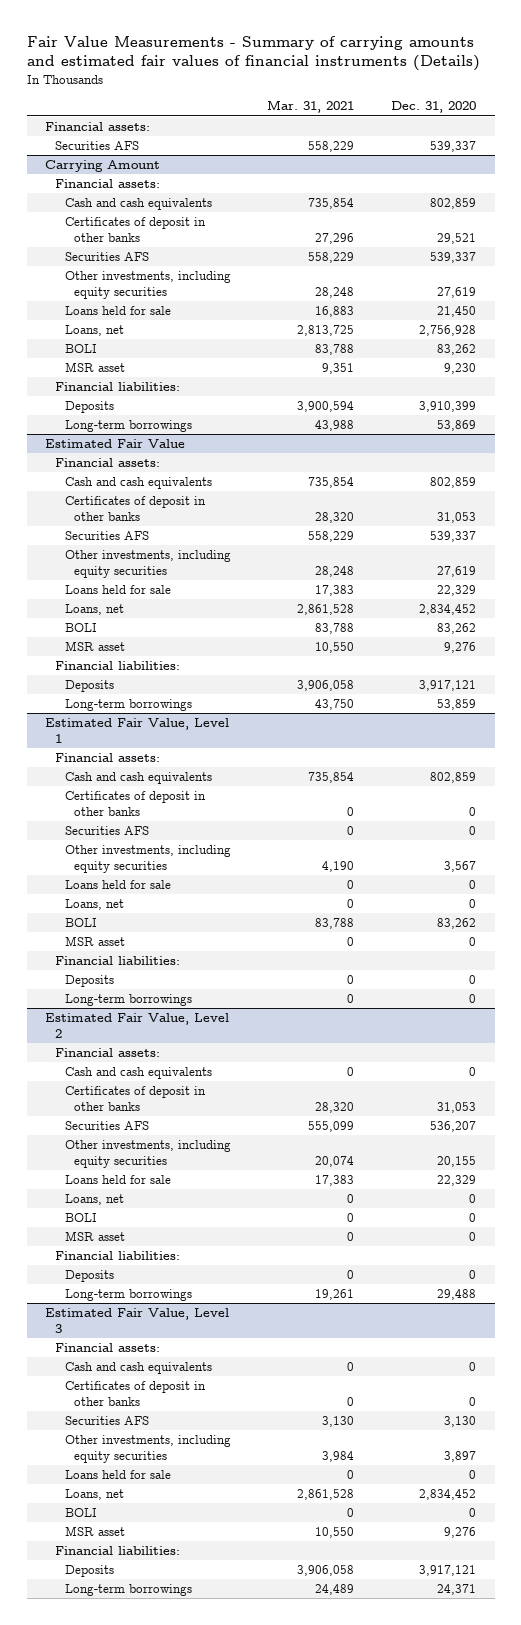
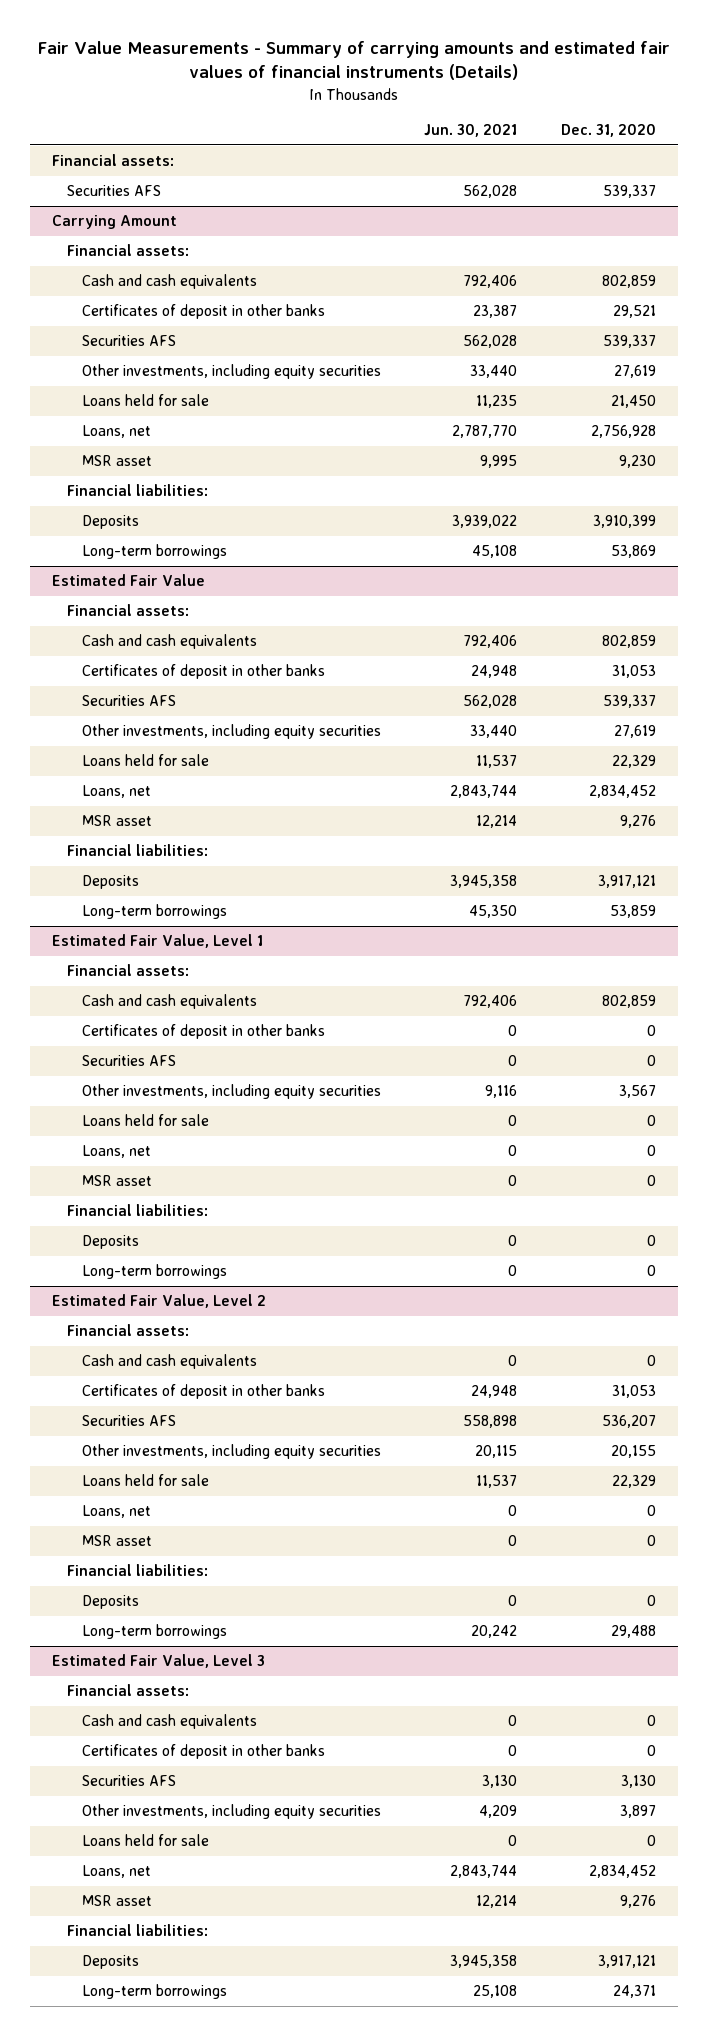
- | Mar. 31, 2021 | Dec. 31, 2020
+ | Jun. 30, 2021 | Dec. 31, 2020
@ Carrying Amount
- BOLI | 83,788 | 83,262
@ Estimated Fair Value
- BOLI | 83,788 | 83,262
@ Estimated Fair Value, Level 1
- BOLI | 83,788 | 83,262
@ Estimated Fair Value, Level 2
- BOLI | 0 | 0
@ Estimated Fair Value, Level 3
- BOLI | 0 | 0

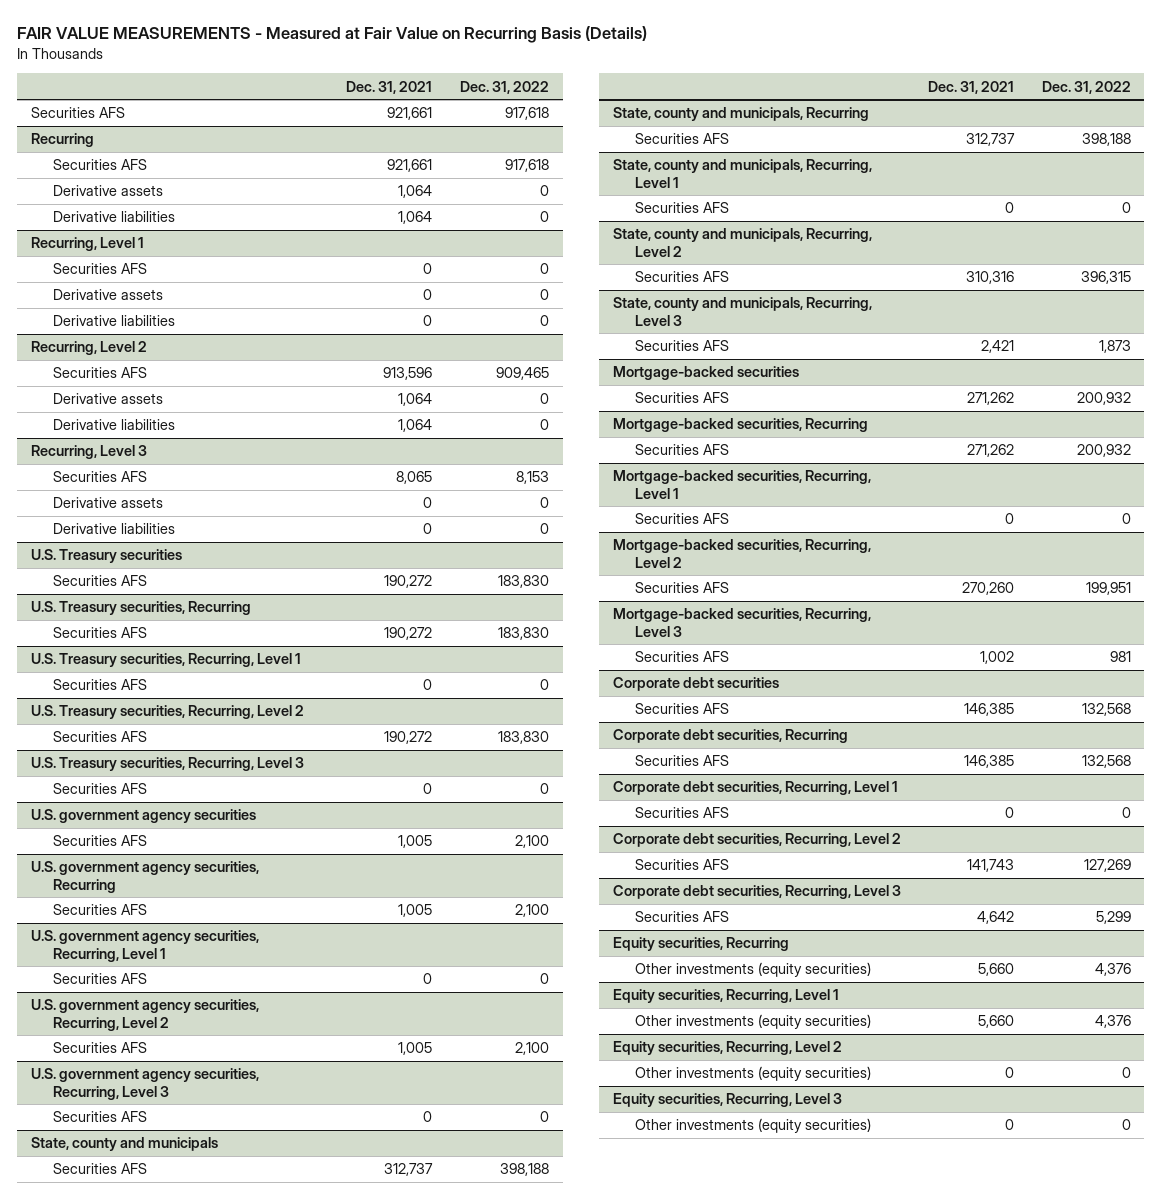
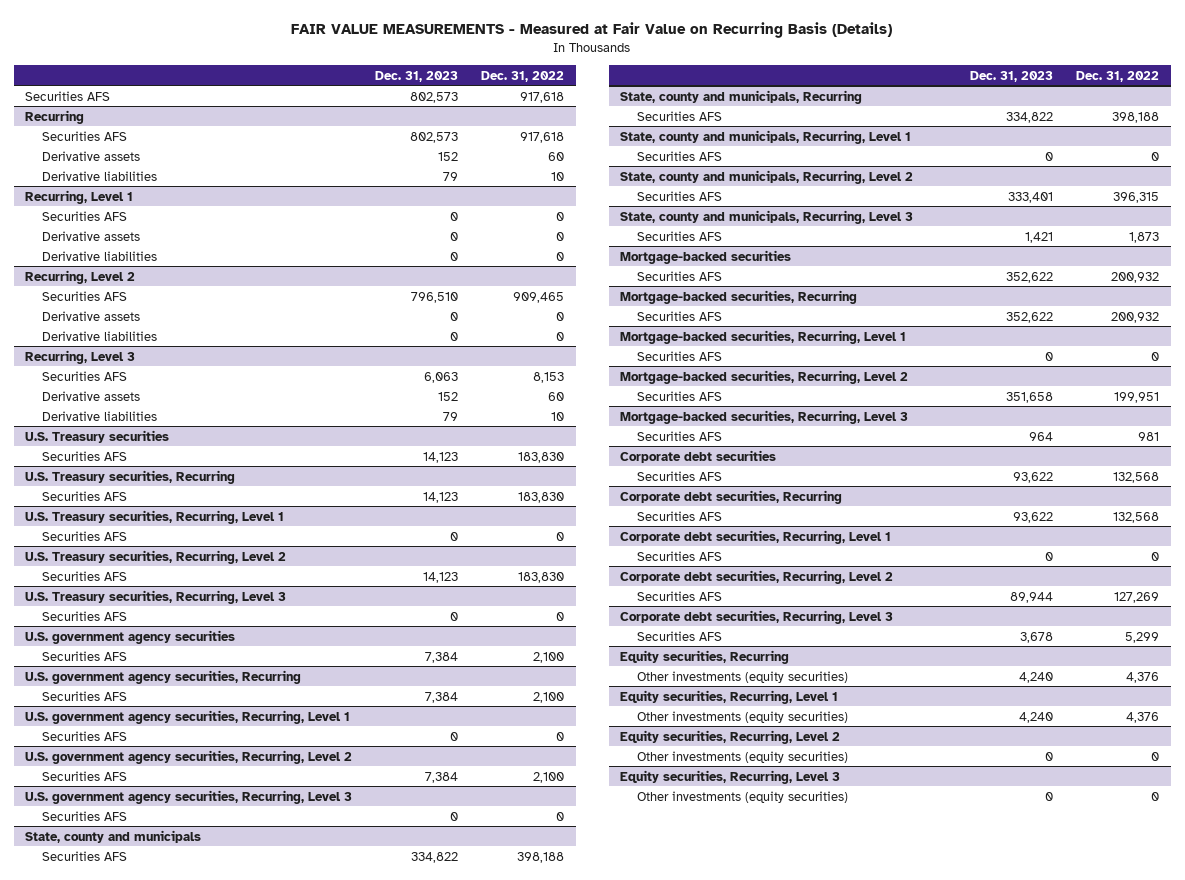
- | Dec. 31, 2021 | Dec. 31, 2022
+ | Dec. 31, 2023 | Dec. 31, 2022
@ Recurring
- Derivative assets | 1,064 | 0
- Derivative liabilities | 1,064 | 0
+ Derivative assets | 152 | 60
+ Derivative liabilities | 79 | 10
@ Recurring, Level 3
- Derivative assets | 0 | 0
- Derivative liabilities | 0 | 0
+ Derivative assets | 152 | 60
+ Derivative liabilities | 79 | 10

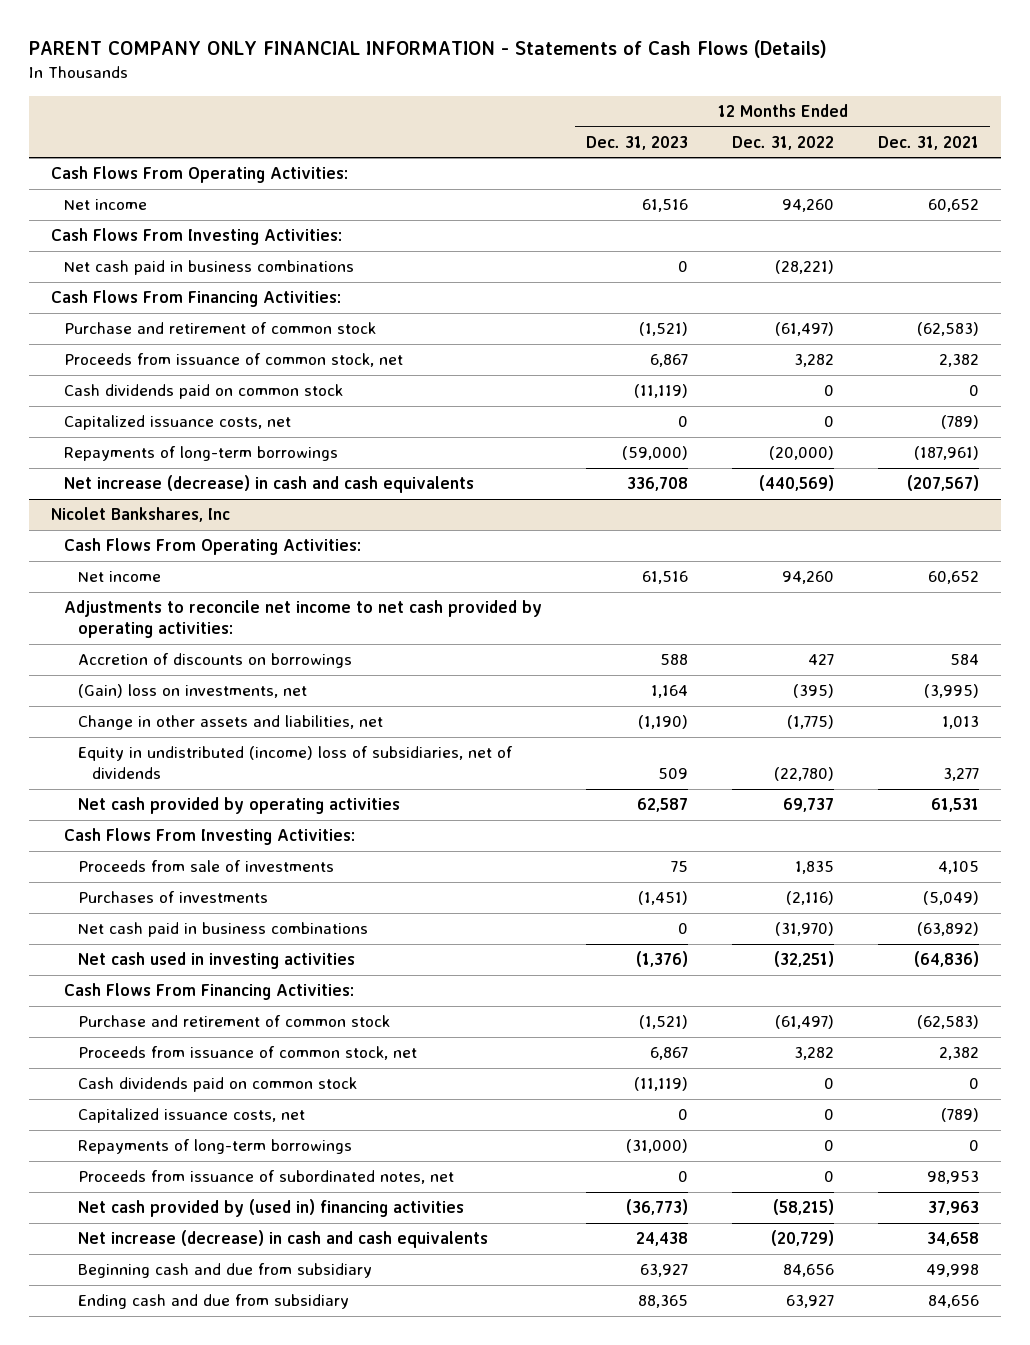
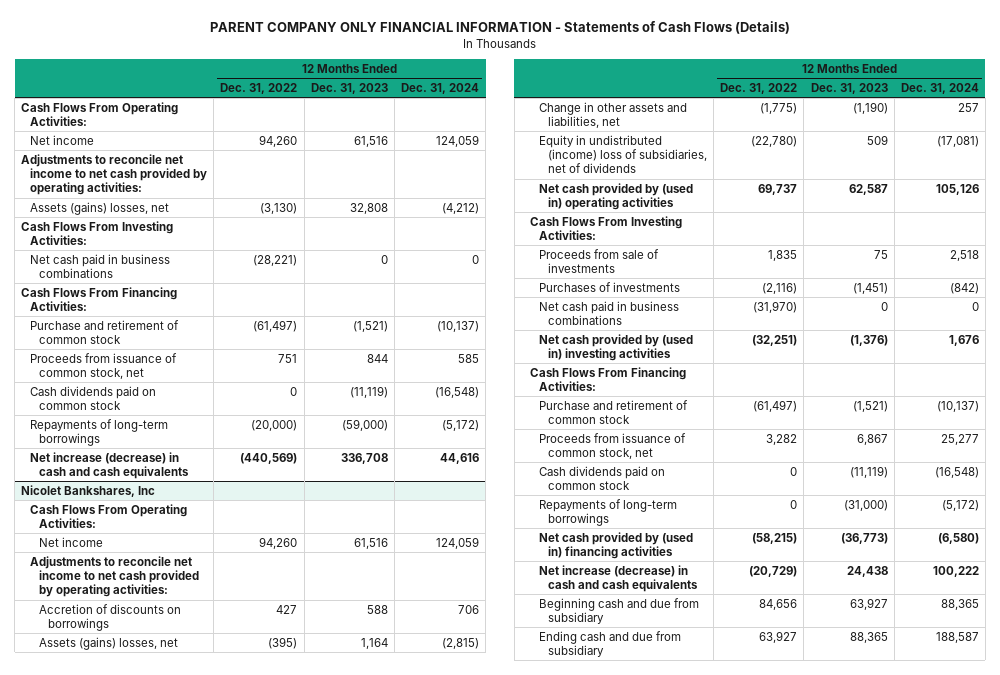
- | 12 Months Ended Dec. 31, 2023 | 12 Months Ended Dec. 31, 2022 | 12 Months Ended Dec. 31, 2021
+ | 12 Months Ended Dec. 31, 2022 | 12 Months Ended Dec. 31, 2023 | 12 Months Ended Dec. 31, 2024
+ Adjustments to reconcile net income to net cash provided by operating activities:
+ Assets (gains) losses, net | (3,130) | 32,808 | (4,212)
- Proceeds from issuance of common stock, net | 6,867 | 3,282 | 2,382
+ Proceeds from issuance of common stock, net | 751 | 844 | 585
- Capitalized issuance costs, net | 0 | 0 | (789)
@ Nicolet Bankshares, Inc
- (Gain) loss on investments, net | 1,164 | (395) | (3,995)
+ Assets (gains) losses, net | (395) | 1,164 | (2,815)
- Net cash provided by operating activities | 62,587 | 69,737 | 61,531
+ Net cash provided by (used in) operating activities | 69,737 | 62,587 | 105,126
- Net cash used in investing activities | (1,376) | (32,251) | (64,836)
+ Net cash provided by (used in) investing activities | (32,251) | (1,376) | 1,676
- Capitalized issuance costs, net | 0 | 0 | (789)
- Proceeds from issuance of subordinated notes, net | 0 | 0 | 98,953

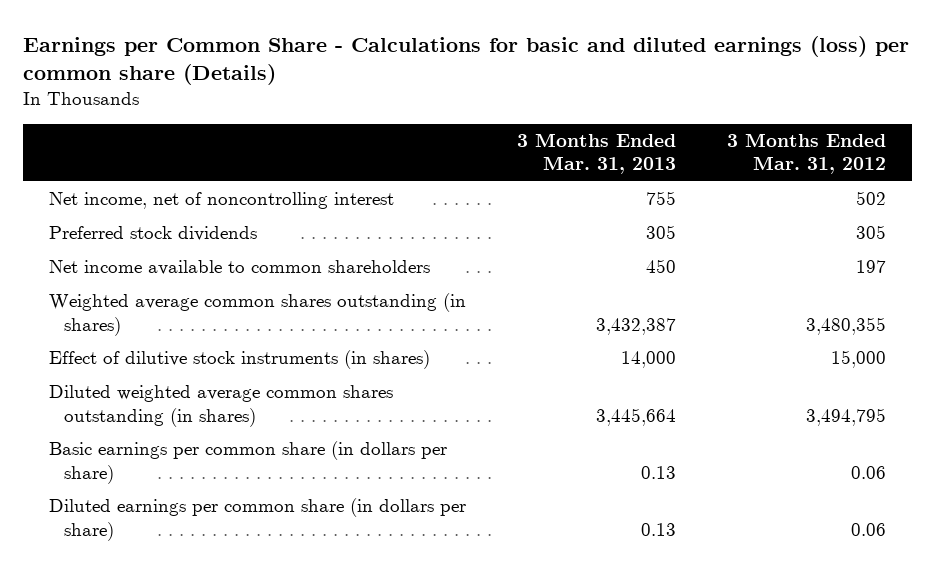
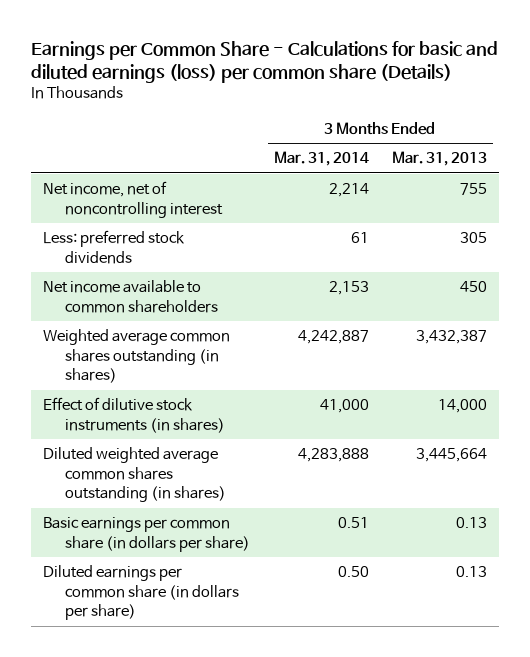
- | 3 Months Ended Mar. 31, 2013 | 3 Months Ended Mar. 31, 2012
+ | 3 Months Ended Mar. 31, 2014 | 3 Months Ended Mar. 31, 2013
- Preferred stock dividends | 305 | 305
+ Less: preferred stock dividends | 61 | 305

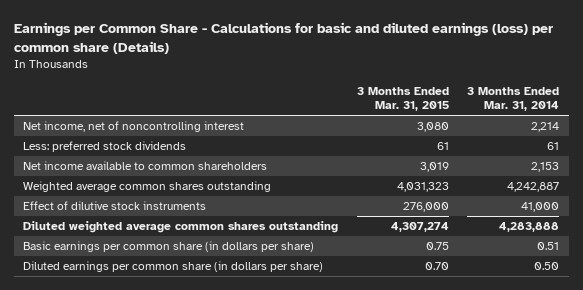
- | 3 Months Ended Mar. 31, 2014 | 3 Months Ended Mar. 31, 2013
+ | 3 Months Ended Mar. 31, 2015 | 3 Months Ended Mar. 31, 2014
- Weighted average common shares outstanding (in shares) | 4,242,887 | 3,432,387
- Effect of dilutive stock instruments (in shares) | 41,000 | 14,000
- Diluted weighted average common shares outstanding (in shares) | 4,283,888 | 3,445,664
+ Weighted average common shares outstanding | 4,031,323 | 4,242,887
+ Effect of dilutive stock instruments | 276,000 | 41,000
+ Diluted weighted average common shares outstanding | 4,307,274 | 4,283,888

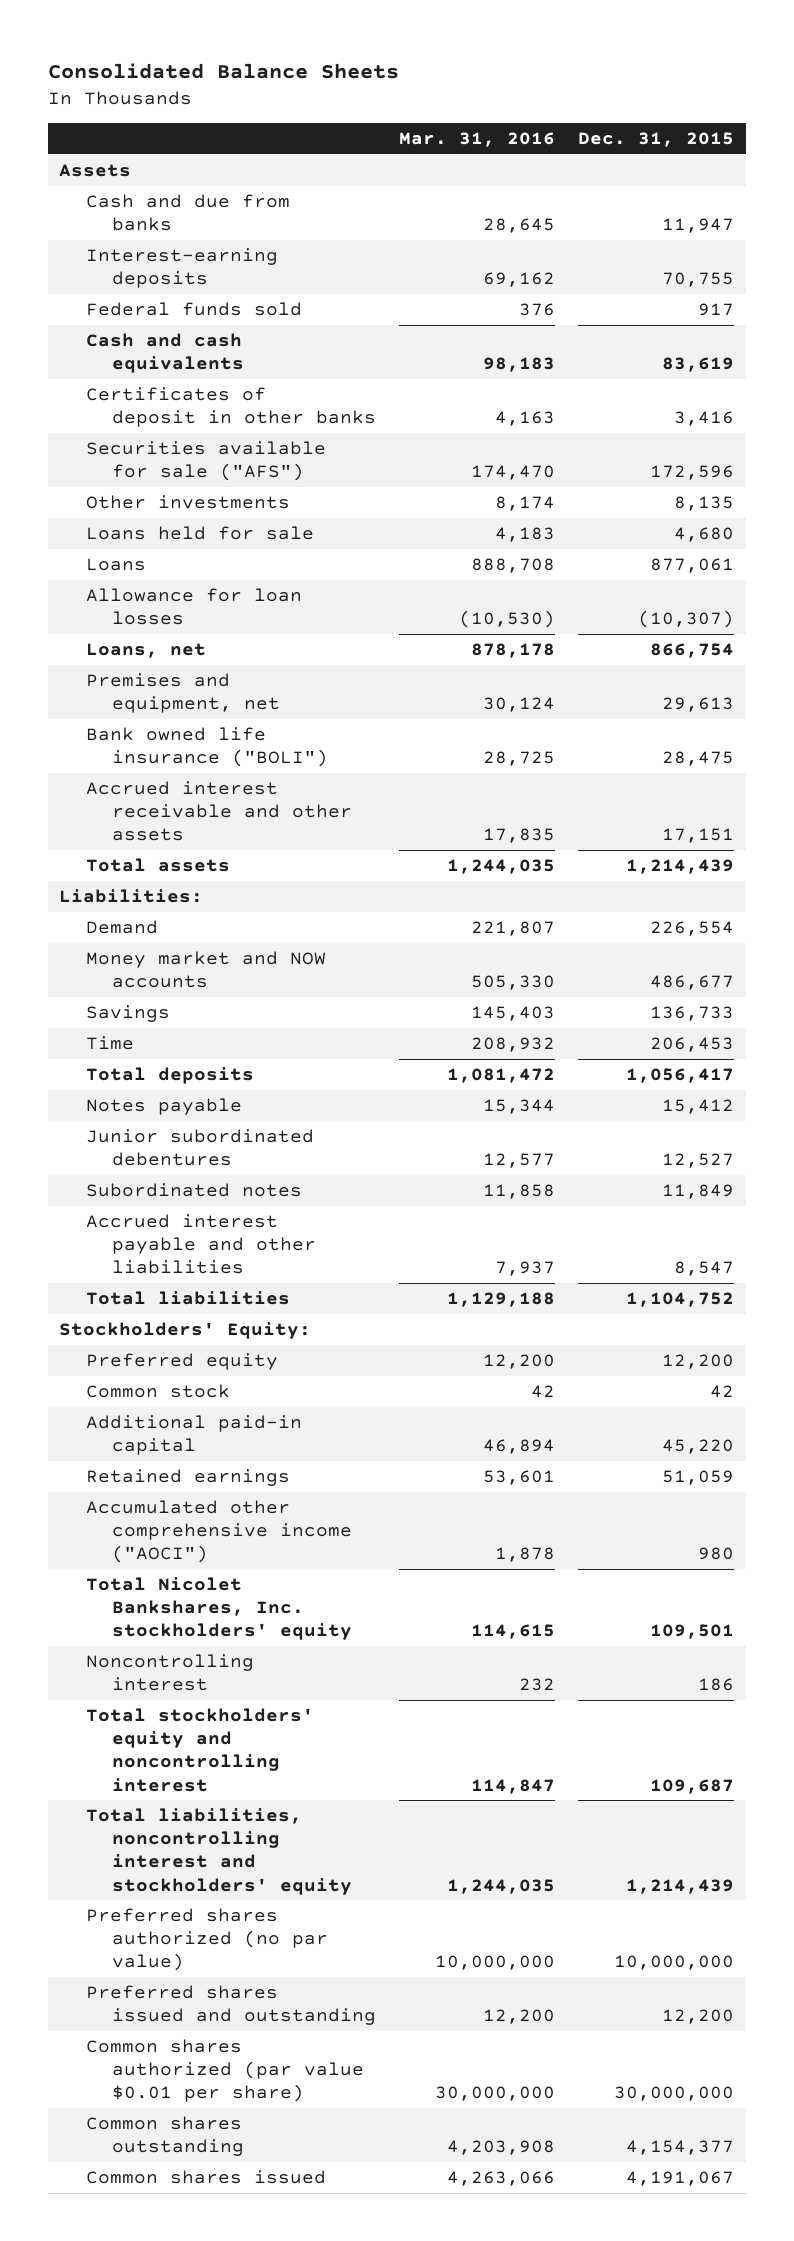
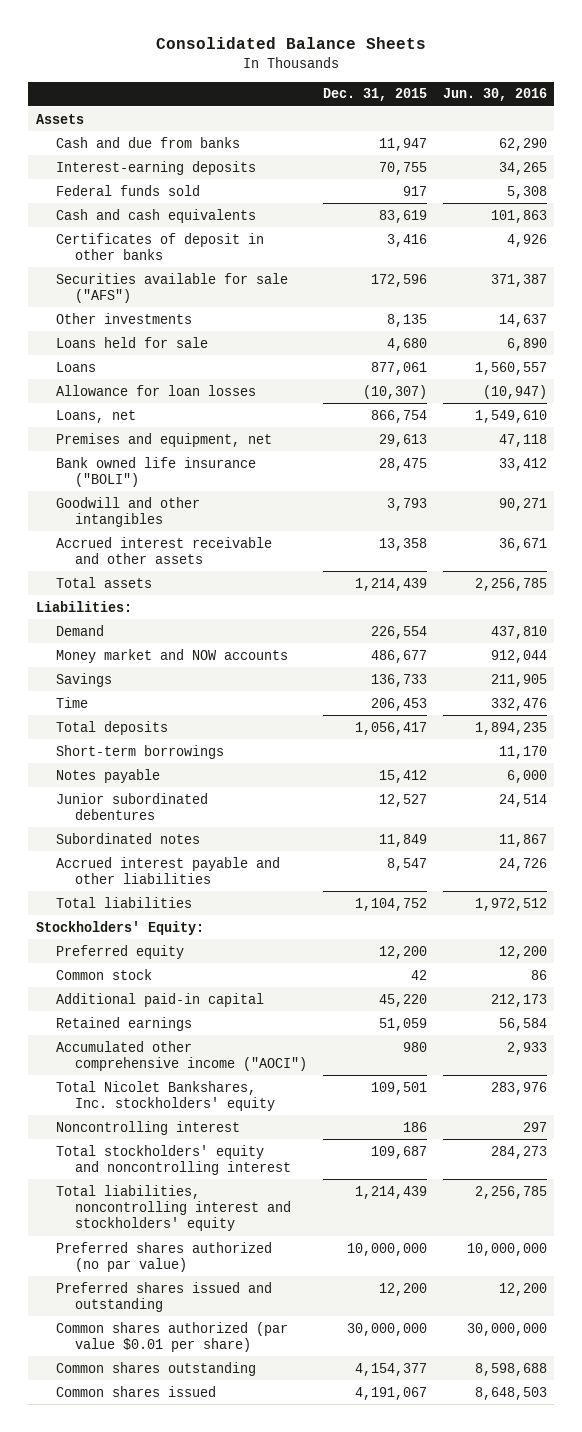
- | Mar. 31, 2016 | Dec. 31, 2015
+ | Dec. 31, 2015 | Jun. 30, 2016
- Accrued interest receivable and other assets | 17,835 | 17,151
+ Goodwill and other intangibles | 3,793 | 90,271
+ Accrued interest receivable and other assets | 13,358 | 36,671
+ Short-term borrowings | | 11,170

